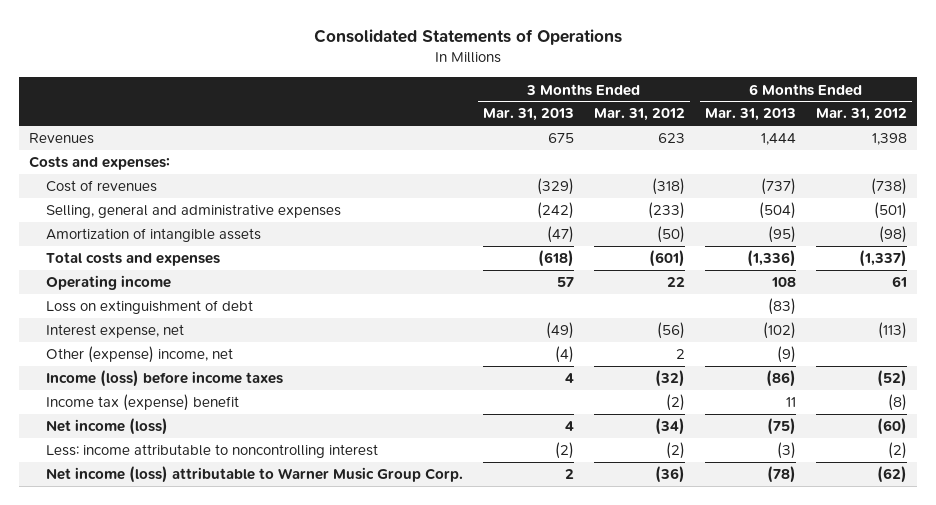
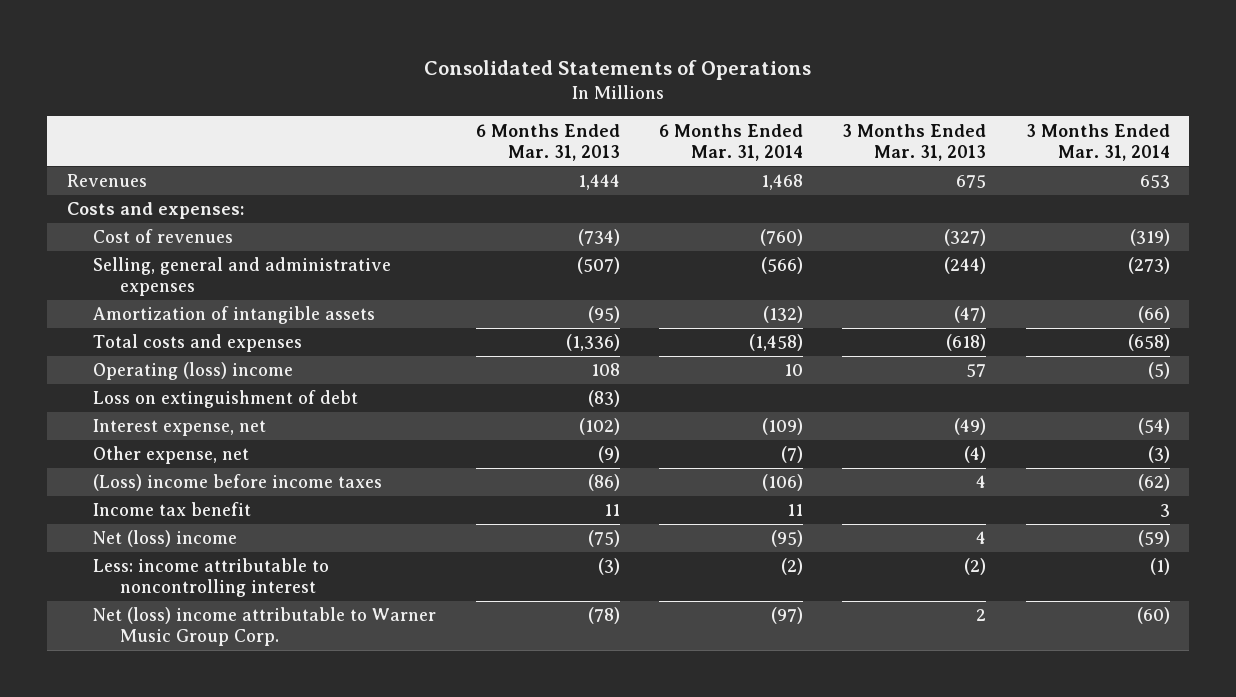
- | 3 Months Ended Mar. 31, 2013 | 3 Months Ended Mar. 31, 2012 | 6 Months Ended Mar. 31, 2013 | 6 Months Ended Mar. 31, 2012
+ | 6 Months Ended Mar. 31, 2013 | 6 Months Ended Mar. 31, 2014 | 3 Months Ended Mar. 31, 2013 | 3 Months Ended Mar. 31, 2014
- Cost of revenues | (329) | (318) | (737) | (738)
- Selling, general and administrative expenses | (242) | (233) | (504) | (501)
+ Cost of revenues | (734) | (760) | (327) | (319)
+ Selling, general and administrative expenses | (507) | (566) | (244) | (273)
- Operating income | 57 | 22 | 108 | 61
+ Operating (loss) income | 108 | 10 | 57 | (5)
- Other (expense) income, net | (4) | 2 | (9) |
- Income (loss) before income taxes | 4 | (32) | (86) | (52)
- Income tax (expense) benefit | | (2) | 11 | (8)
- Net income (loss) | 4 | (34) | (75) | (60)
+ Other expense, net | (9) | (7) | (4) | (3)
+ (Loss) income before income taxes | (86) | (106) | 4 | (62)
+ Income tax benefit | 11 | 11 | | 3
+ Net (loss) income | (75) | (95) | 4 | (59)
- Net income (loss) attributable to Warner Music Group Corp. | 2 | (36) | (78) | (62)
+ Net (loss) income attributable to Warner Music Group Corp. | (78) | (97) | 2 | (60)

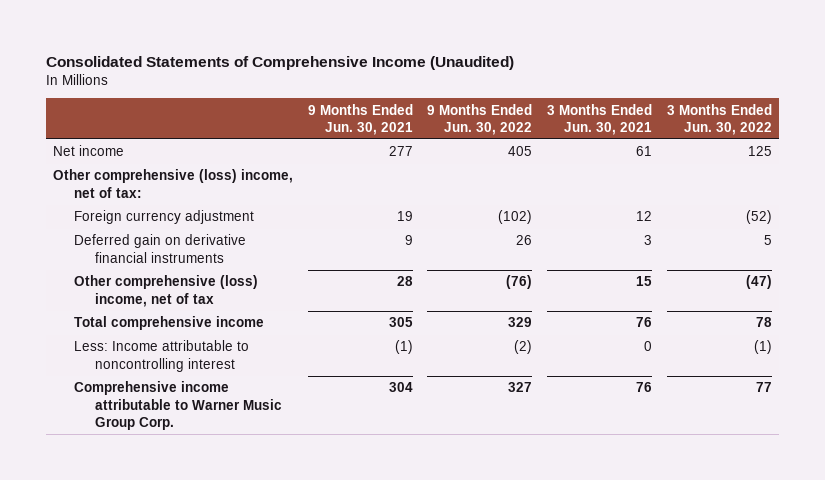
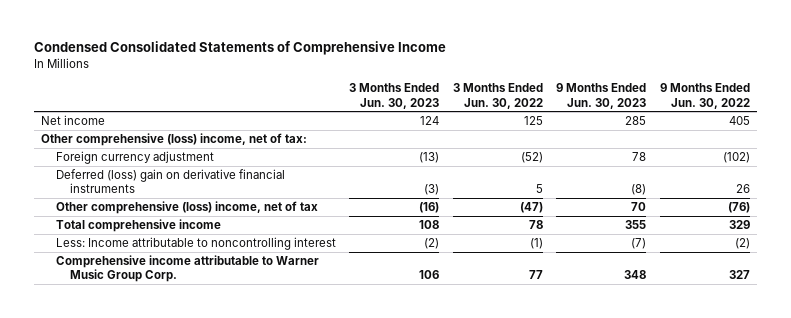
- Consolidated Statements of Comprehensive Income (Unaudited)
+ Condensed Consolidated Statements of Comprehensive Income
- | 9 Months Ended Jun. 30, 2021 | 9 Months Ended Jun. 30, 2022 | 3 Months Ended Jun. 30, 2021 | 3 Months Ended Jun. 30, 2022
+ | 3 Months Ended Jun. 30, 2023 | 3 Months Ended Jun. 30, 2022 | 9 Months Ended Jun. 30, 2023 | 9 Months Ended Jun. 30, 2022
- Deferred gain on derivative financial instruments | 9 | 26 | 3 | 5
+ Deferred (loss) gain on derivative financial instruments | (3) | 5 | (8) | 26

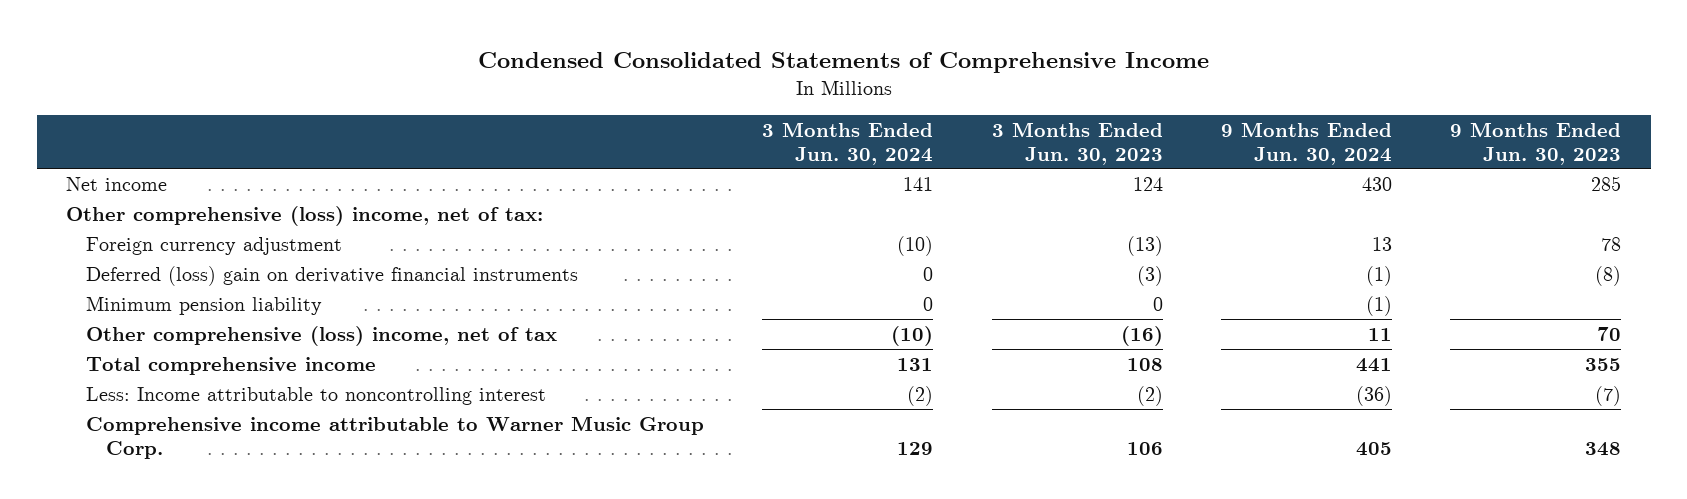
- | 3 Months Ended Jun. 30, 2023 | 3 Months Ended Jun. 30, 2022 | 9 Months Ended Jun. 30, 2023 | 9 Months Ended Jun. 30, 2022
+ | 3 Months Ended Jun. 30, 2024 | 3 Months Ended Jun. 30, 2023 | 9 Months Ended Jun. 30, 2024 | 9 Months Ended Jun. 30, 2023
+ Minimum pension liability | 0 | 0 | (1) |

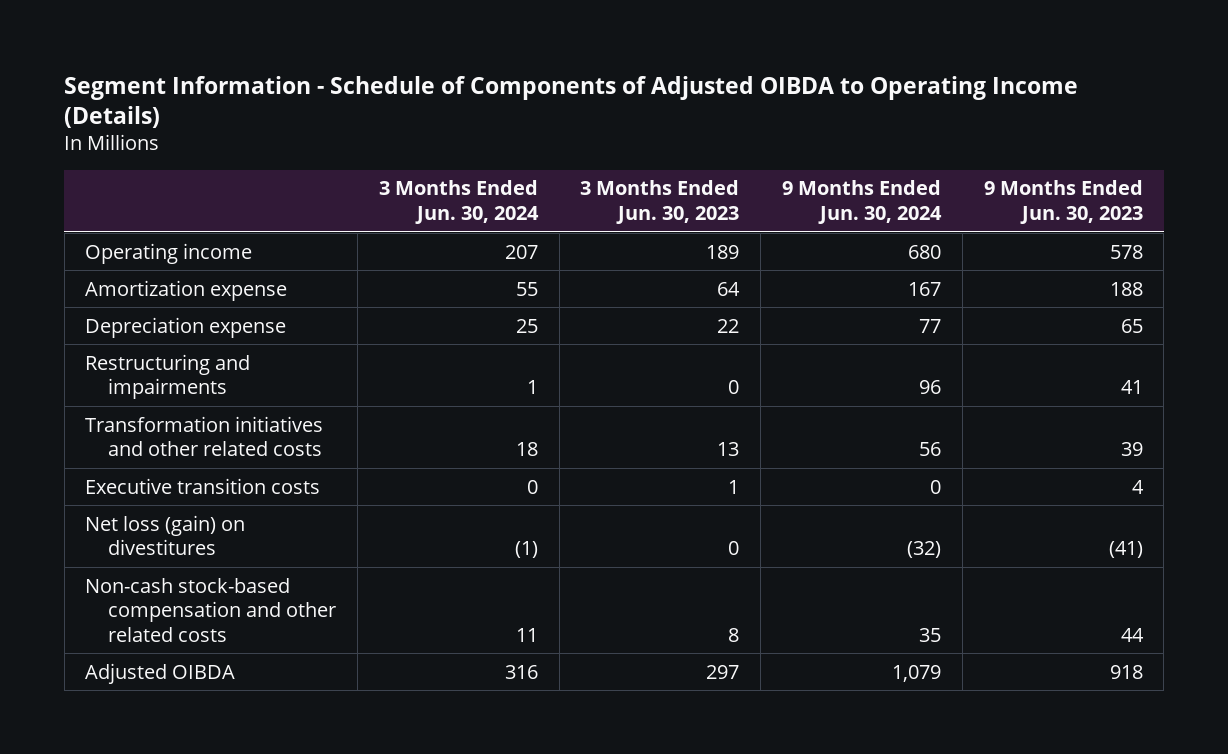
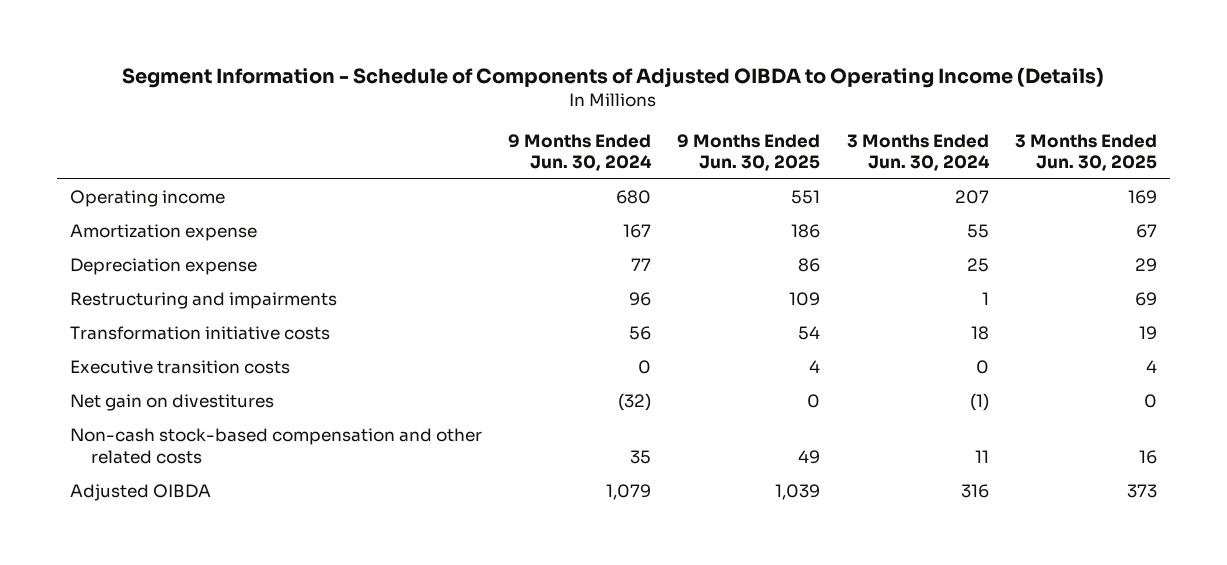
- | 3 Months Ended Jun. 30, 2024 | 3 Months Ended Jun. 30, 2023 | 9 Months Ended Jun. 30, 2024 | 9 Months Ended Jun. 30, 2023
+ | 9 Months Ended Jun. 30, 2024 | 9 Months Ended Jun. 30, 2025 | 3 Months Ended Jun. 30, 2024 | 3 Months Ended Jun. 30, 2025
- Transformation initiatives and other related costs | 18 | 13 | 56 | 39
+ Transformation initiative costs | 56 | 54 | 18 | 19
- Net loss (gain) on divestitures | (1) | 0 | (32) | (41)
+ Net gain on divestitures | (32) | 0 | (1) | 0

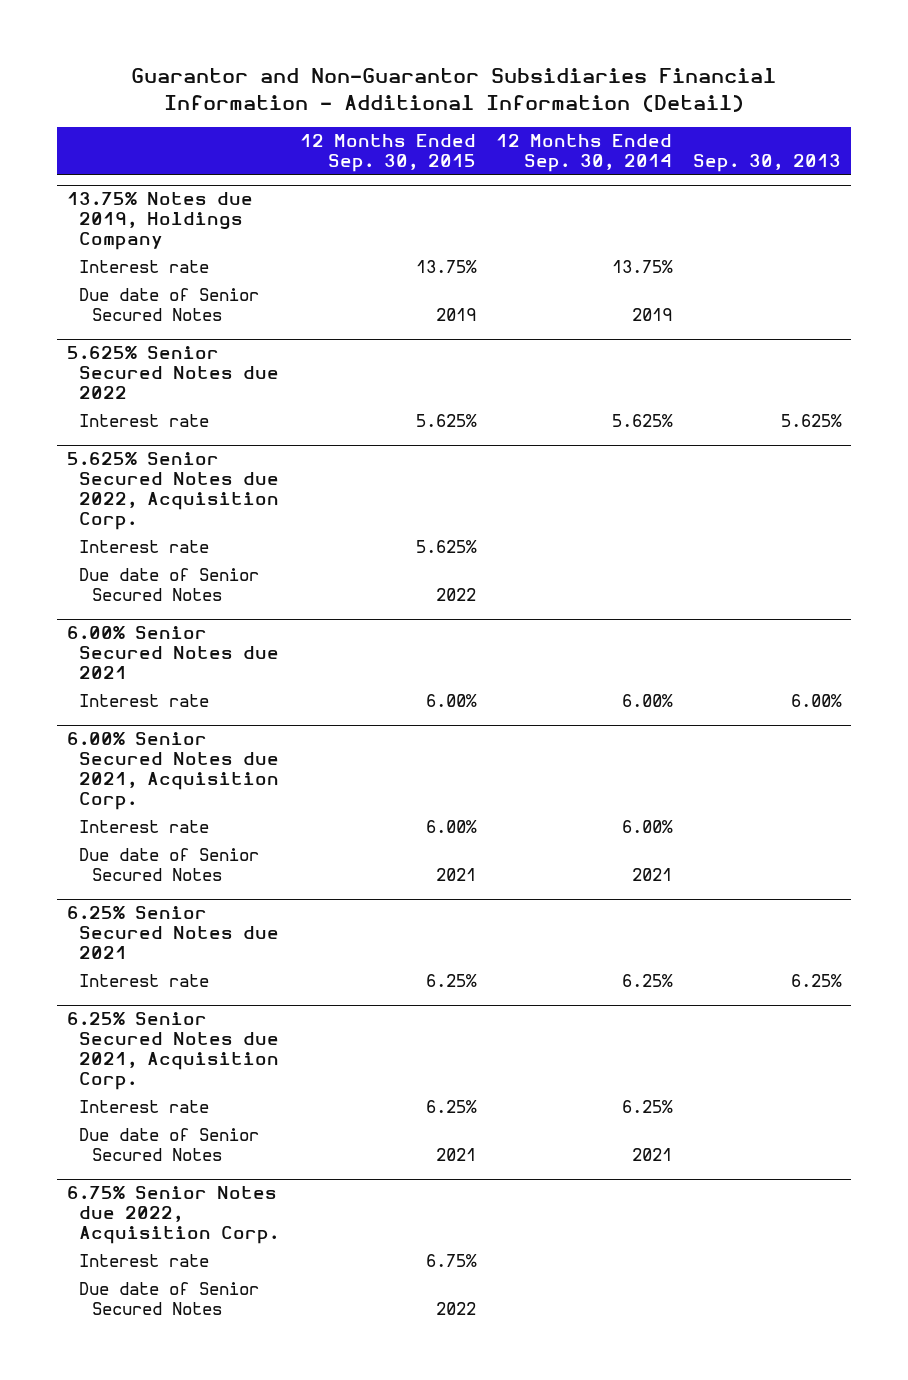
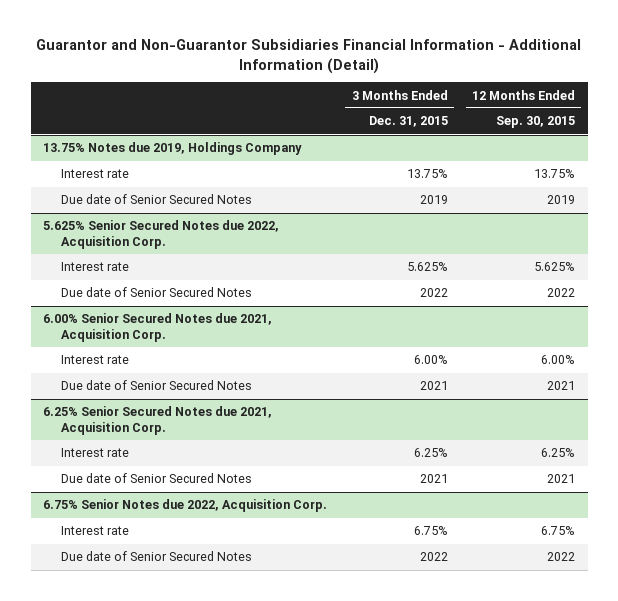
- | 12 Months Ended Sep. 30, 2015 | 12 Months Ended Sep. 30, 2014 | Sep. 30, 2013
+ | 3 Months Ended Dec. 31, 2015 | 12 Months Ended Sep. 30, 2015
- 5.625% Senior Secured Notes due 2022
- Interest rate | 5.625% | 5.625% | 5.625%
- 6.00% Senior Secured Notes due 2021
- Interest rate | 6.00% | 6.00% | 6.00%
- 6.25% Senior Secured Notes due 2021
- Interest rate | 6.25% | 6.25% | 6.25%

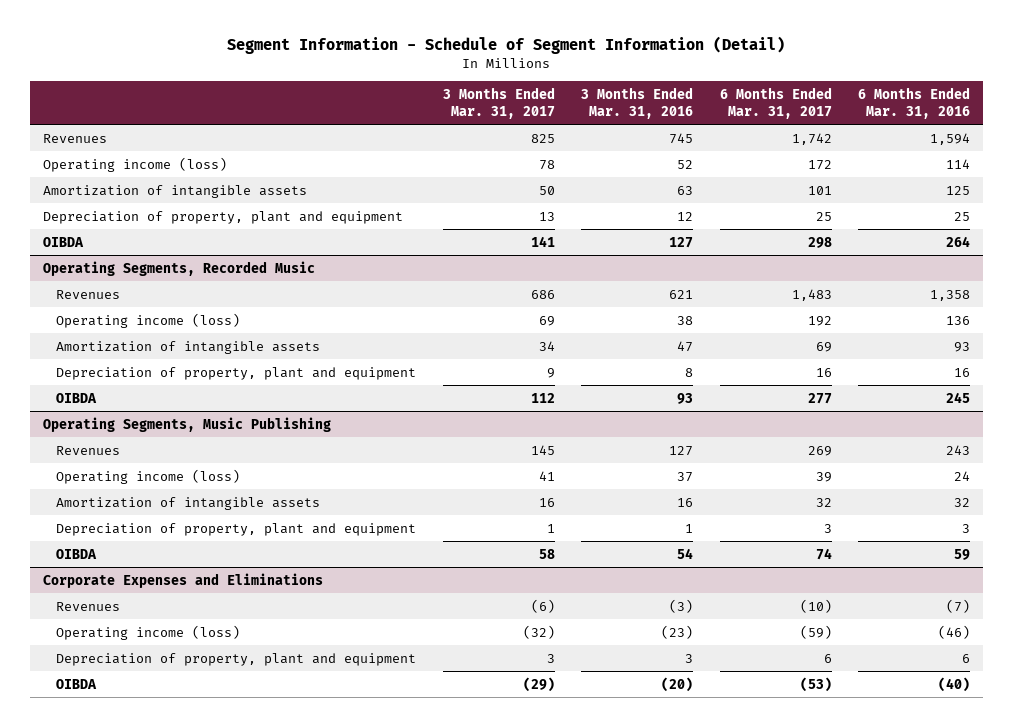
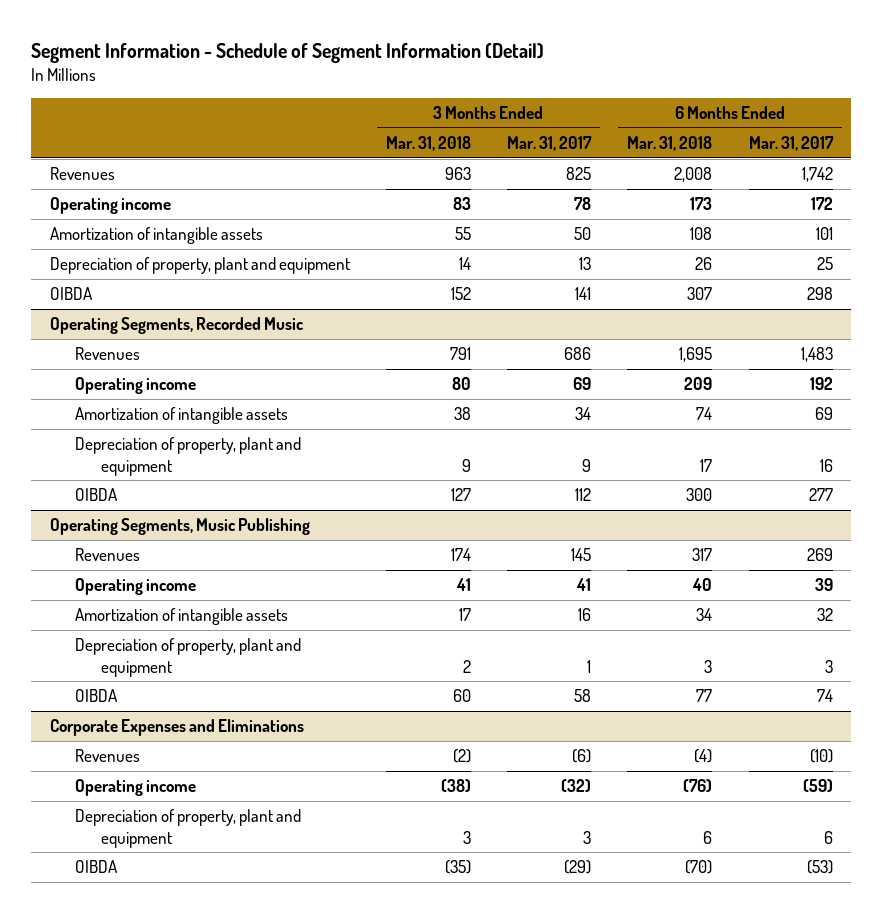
- | 3 Months Ended Mar. 31, 2017 | 3 Months Ended Mar. 31, 2016 | 6 Months Ended Mar. 31, 2017 | 6 Months Ended Mar. 31, 2016
+ | 3 Months Ended Mar. 31, 2018 | 3 Months Ended Mar. 31, 2017 | 6 Months Ended Mar. 31, 2018 | 6 Months Ended Mar. 31, 2017
- Operating income (loss) | 78 | 52 | 172 | 114
+ Operating income | 83 | 78 | 173 | 172
@ Operating Segments, Recorded Music
- Operating income (loss) | 69 | 38 | 192 | 136
+ Operating income | 80 | 69 | 209 | 192
@ Operating Segments, Music Publishing
- Operating income (loss) | 41 | 37 | 39 | 24
+ Operating income | 41 | 41 | 40 | 39
@ Corporate Expenses and Eliminations
- Operating income (loss) | (32) | (23) | (59) | (46)
+ Operating income | (38) | (32) | (76) | (59)

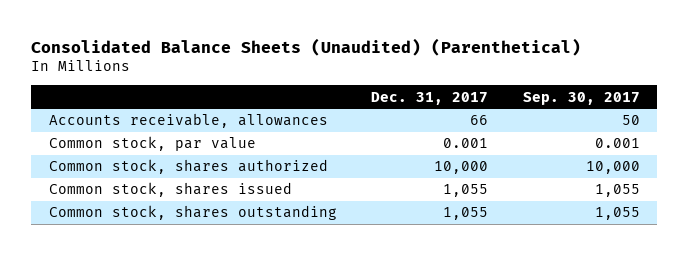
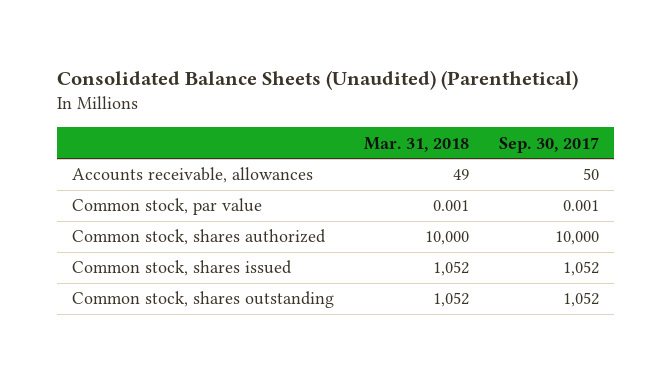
- | Dec. 31, 2017 | Sep. 30, 2017
+ | Mar. 31, 2018 | Sep. 30, 2017
- Common stock, shares issued | 1,055 | 1,055
- Common stock, shares outstanding | 1,055 | 1,055
+ Common stock, shares issued | 1,052 | 1,052
+ Common stock, shares outstanding | 1,052 | 1,052

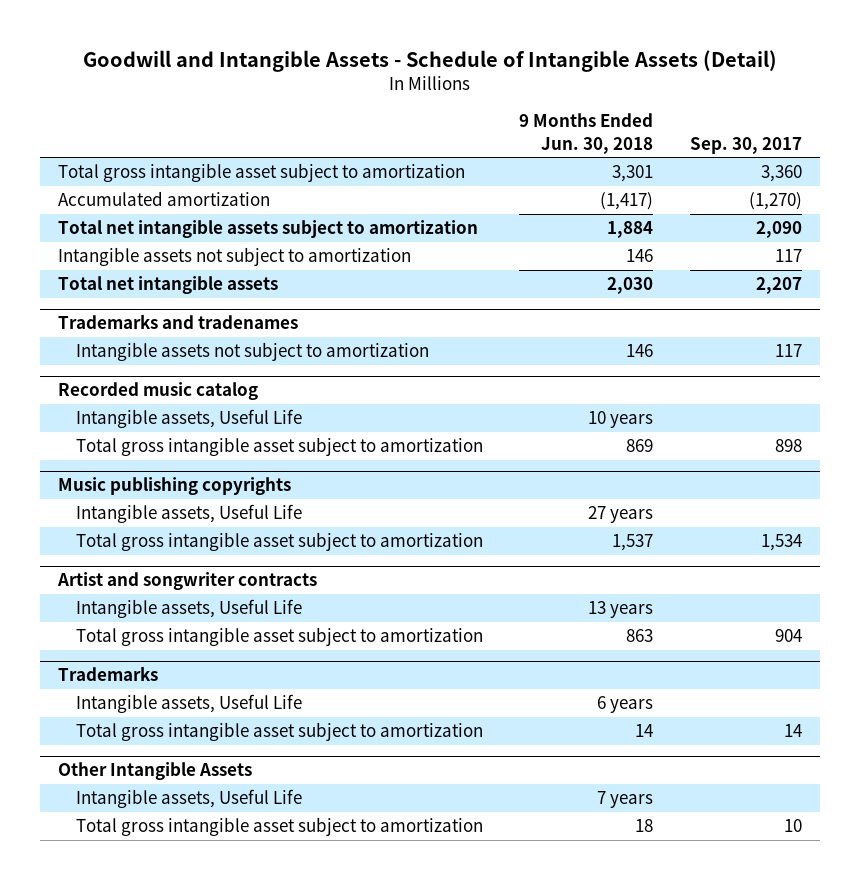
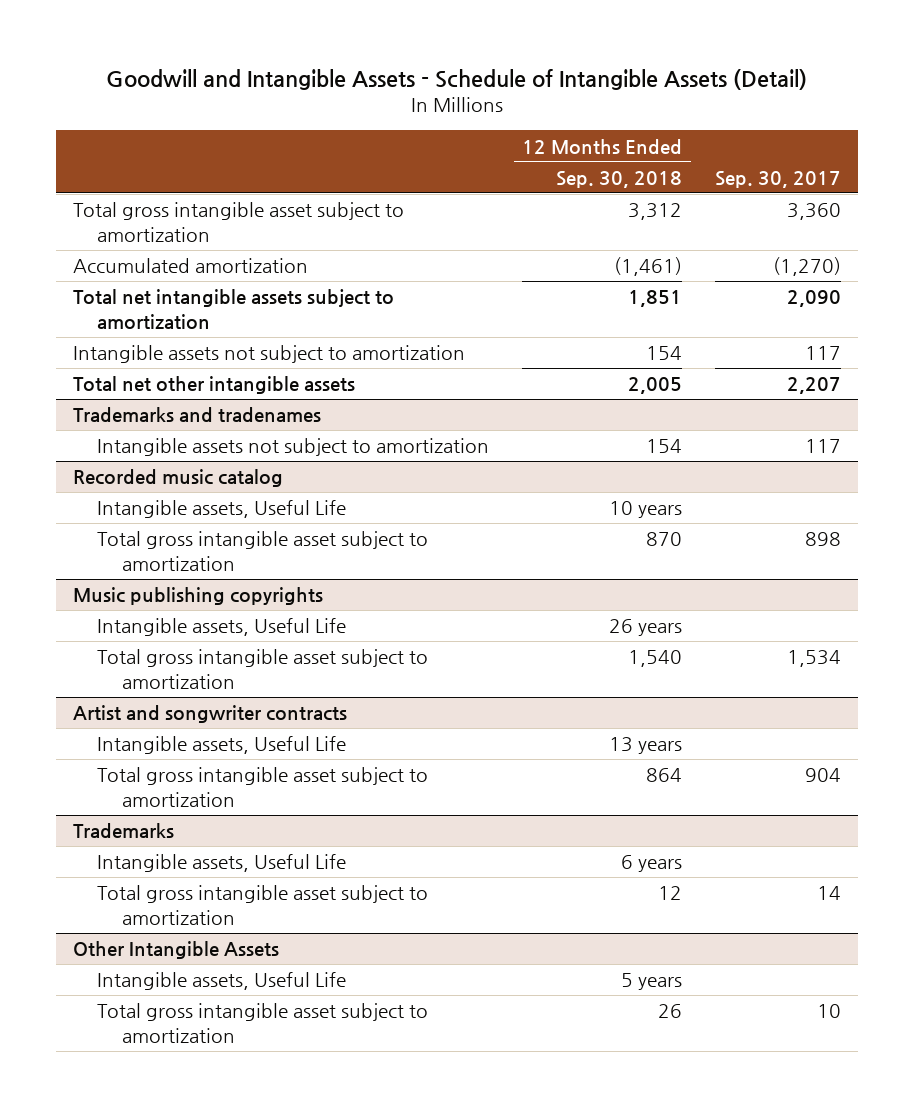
- | 9 Months Ended Jun. 30, 2018 | Sep. 30, 2017
+ | 12 Months Ended Sep. 30, 2018 | Sep. 30, 2017
- Total net intangible assets | 2,030 | 2,207
+ Total net other intangible assets | 2,005 | 2,207

